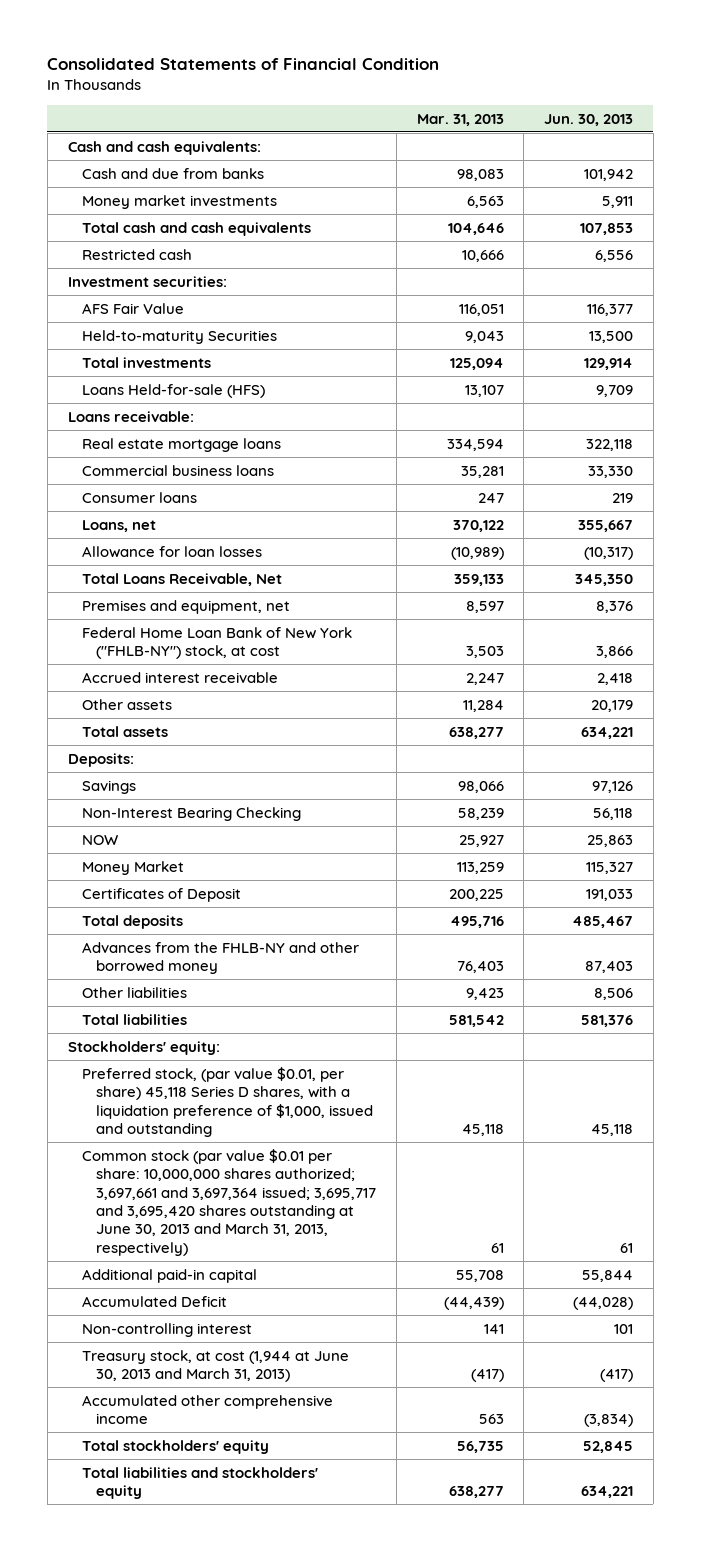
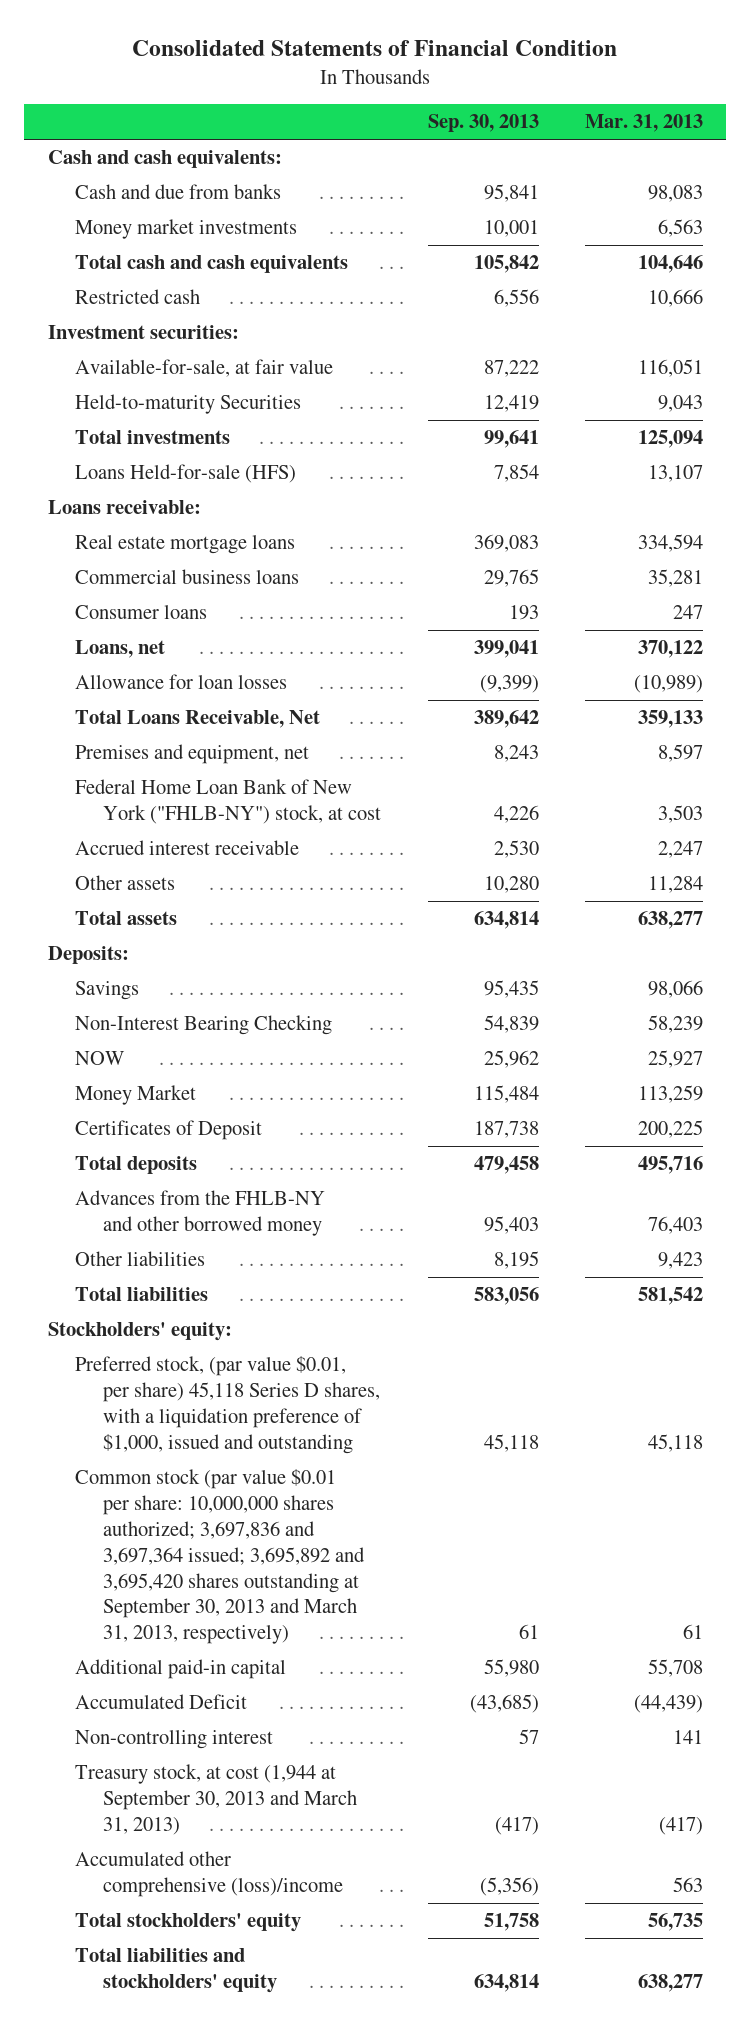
- | Mar. 31, 2013 | Jun. 30, 2013
+ | Sep. 30, 2013 | Mar. 31, 2013
- AFS Fair Value | 116,051 | 116,377
+ Available-for-sale, at fair value | 87,222 | 116,051
- Common stock (par value $0.01 per share: 10,000,000 shares authorized; 3,697,661 and 3,697,364 issued; 3,695,717 and 3,695,420 shares outstanding at June 30, 2013 and March 31, 2013, respectively) | 61 | 61
+ Common stock (par value $0.01 per share: 10,000,000 shares authorized; 3,697,836 and 3,697,364 issued; 3,695,892 and 3,695,420 shares outstanding at September 30, 2013 and March 31, 2013, respectively) | 61 | 61
- Treasury stock, at cost (1,944 at June 30, 2013 and March 31, 2013) | (417) | (417)
- Accumulated other comprehensive income | 563 | (3,834)
+ Treasury stock, at cost (1,944 at September 30, 2013 and March 31, 2013) | (417) | (417)
+ Accumulated other comprehensive (loss)/income | (5,356) | 563

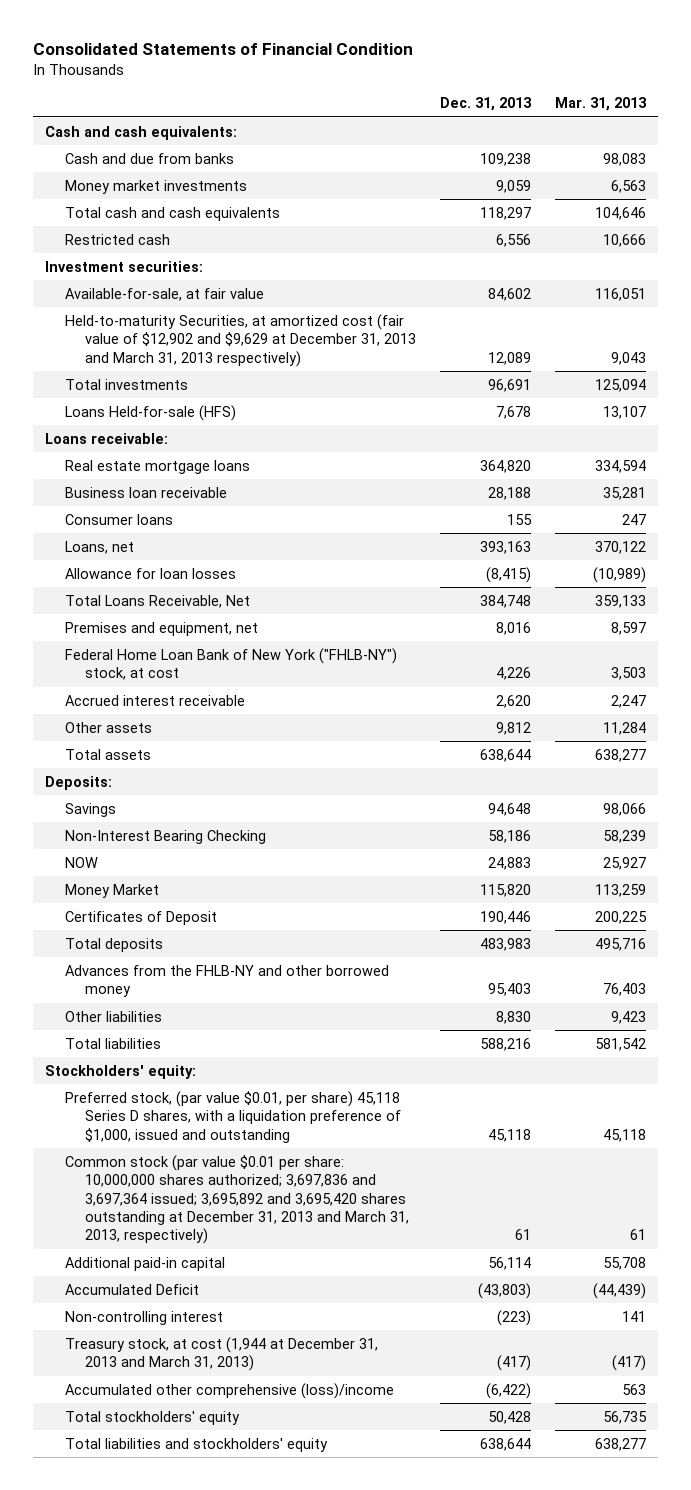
- | Sep. 30, 2013 | Mar. 31, 2013
+ | Dec. 31, 2013 | Mar. 31, 2013
- Held-to-maturity Securities | 12,419 | 9,043
+ Held-to-maturity Securities, at amortized cost (fair value of $12,902 and $9,629 at December 31, 2013 and March 31, 2013 respectively) | 12,089 | 9,043
- Commercial business loans | 29,765 | 35,281
+ Business loan receivable | 28,188 | 35,281
- Common stock (par value $0.01 per share: 10,000,000 shares authorized; 3,697,836 and 3,697,364 issued; 3,695,892 and 3,695,420 shares outstanding at September 30, 2013 and March 31, 2013, respectively) | 61 | 61
+ Common stock (par value $0.01 per share: 10,000,000 shares authorized; 3,697,836 and 3,697,364 issued; 3,695,892 and 3,695,420 shares outstanding at December 31, 2013 and March 31, 2013, respectively) | 61 | 61
- Treasury stock, at cost (1,944 at September 30, 2013 and March 31, 2013) | (417) | (417)
+ Treasury stock, at cost (1,944 at December 31, 2013 and March 31, 2013) | (417) | (417)

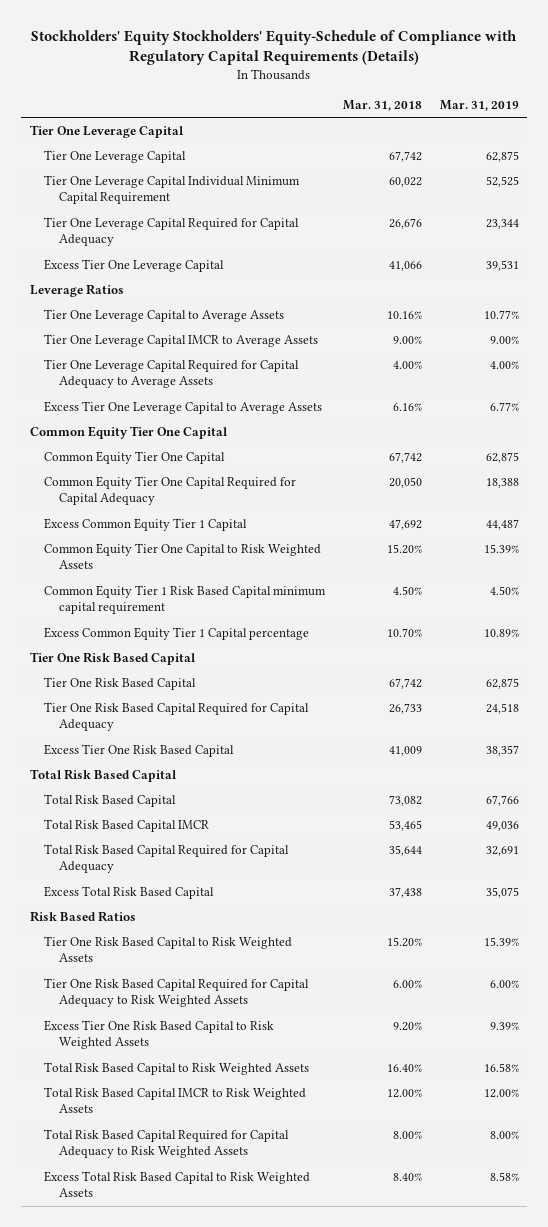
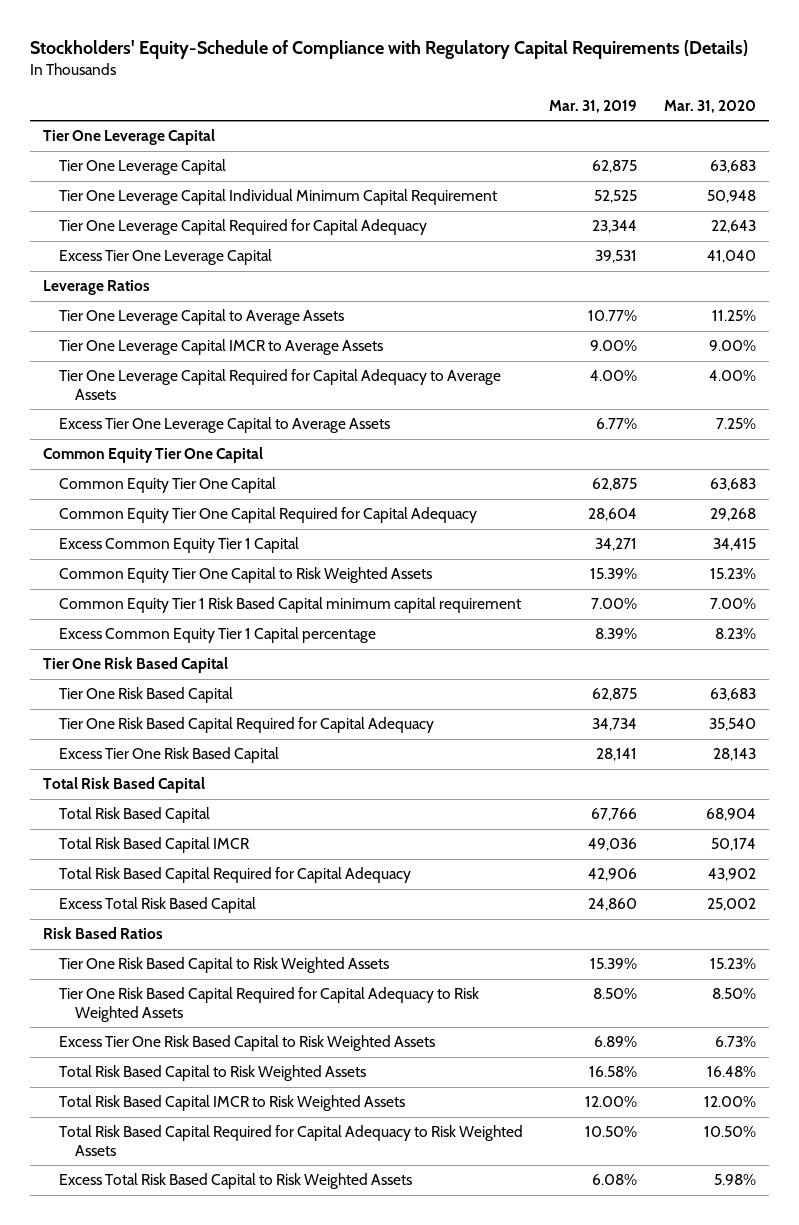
- Stockholders' Equity Stockholders' Equity-Schedule of Compliance with Regulatory Capital Requirements (Details)
+ Stockholders' Equity-Schedule of Compliance with Regulatory Capital Requirements (Details)
- | Mar. 31, 2018 | Mar. 31, 2019
+ | Mar. 31, 2019 | Mar. 31, 2020
- Common Equity Tier One Capital Required for Capital Adequacy | 20,050 | 18,388
- Excess Common Equity Tier 1 Capital | 47,692 | 44,487
+ Common Equity Tier One Capital Required for Capital Adequacy | 28,604 | 29,268
+ Excess Common Equity Tier 1 Capital | 34,271 | 34,415
- Common Equity Tier 1 Risk Based Capital minimum capital requirement | 4.50% | 4.50%
- Excess Common Equity Tier 1 Capital percentage | 10.70% | 10.89%
+ Common Equity Tier 1 Risk Based Capital minimum capital requirement | 7.00% | 7.00%
+ Excess Common Equity Tier 1 Capital percentage | 8.39% | 8.23%
- Tier One Risk Based Capital Required for Capital Adequacy | 26,733 | 24,518
- Excess Tier One Risk Based Capital | 41,009 | 38,357
+ Tier One Risk Based Capital Required for Capital Adequacy | 34,734 | 35,540
+ Excess Tier One Risk Based Capital | 28,141 | 28,143
- Total Risk Based Capital Required for Capital Adequacy | 35,644 | 32,691
- Excess Total Risk Based Capital | 37,438 | 35,075
+ Total Risk Based Capital Required for Capital Adequacy | 42,906 | 43,902
+ Excess Total Risk Based Capital | 24,860 | 25,002
- Tier One Risk Based Capital Required for Capital Adequacy to Risk Weighted Assets | 6.00% | 6.00%
- Excess Tier One Risk Based Capital to Risk Weighted Assets | 9.20% | 9.39%
+ Tier One Risk Based Capital Required for Capital Adequacy to Risk Weighted Assets | 8.50% | 8.50%
+ Excess Tier One Risk Based Capital to Risk Weighted Assets | 6.89% | 6.73%
- Total Risk Based Capital Required for Capital Adequacy to Risk Weighted Assets | 8.00% | 8.00%
- Excess Total Risk Based Capital to Risk Weighted Assets | 8.40% | 8.58%
+ Total Risk Based Capital Required for Capital Adequacy to Risk Weighted Assets | 10.50% | 10.50%
+ Excess Total Risk Based Capital to Risk Weighted Assets | 6.08% | 5.98%

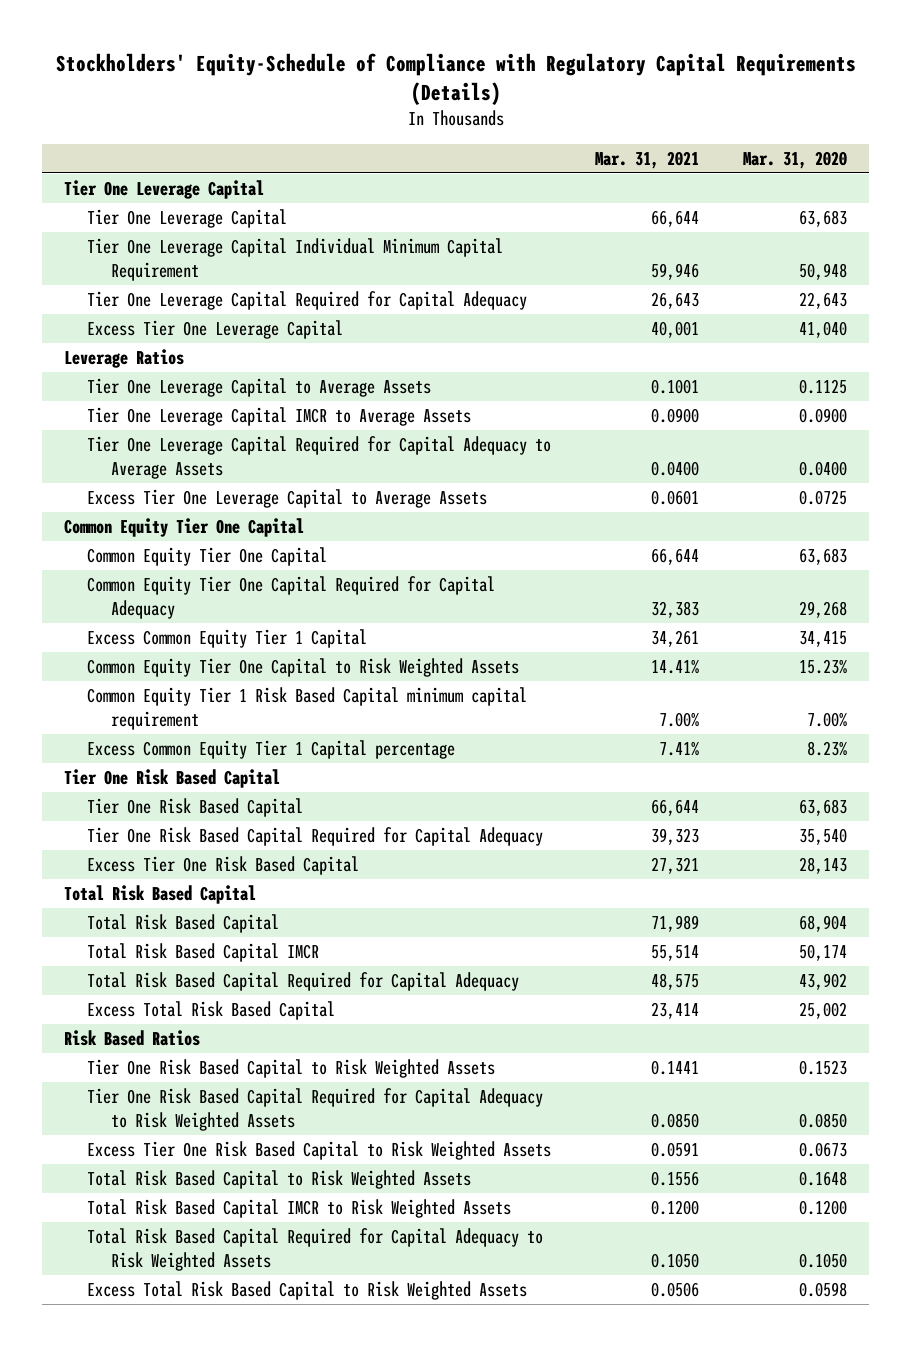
- | Mar. 31, 2019 | Mar. 31, 2020
+ | Mar. 31, 2021 | Mar. 31, 2020
- Tier One Leverage Capital to Average Assets | 10.77% | 11.25%
- Tier One Leverage Capital IMCR to Average Assets | 9.00% | 9.00%
- Tier One Leverage Capital Required for Capital Adequacy to Average Assets | 4.00% | 4.00%
- Excess Tier One Leverage Capital to Average Assets | 6.77% | 7.25%
+ Tier One Leverage Capital to Average Assets | 0.1001 | 0.1125
+ Tier One Leverage Capital IMCR to Average Assets | 0.0900 | 0.0900
+ Tier One Leverage Capital Required for Capital Adequacy to Average Assets | 0.0400 | 0.0400
+ Excess Tier One Leverage Capital to Average Assets | 0.0601 | 0.0725
- Tier One Risk Based Capital to Risk Weighted Assets | 15.39% | 15.23%
- Tier One Risk Based Capital Required for Capital Adequacy to Risk Weighted Assets | 8.50% | 8.50%
- Excess Tier One Risk Based Capital to Risk Weighted Assets | 6.89% | 6.73%
- Total Risk Based Capital to Risk Weighted Assets | 16.58% | 16.48%
- Total Risk Based Capital IMCR to Risk Weighted Assets | 12.00% | 12.00%
- Total Risk Based Capital Required for Capital Adequacy to Risk Weighted Assets | 10.50% | 10.50%
- Excess Total Risk Based Capital to Risk Weighted Assets | 6.08% | 5.98%
+ Tier One Risk Based Capital to Risk Weighted Assets | 0.1441 | 0.1523
+ Tier One Risk Based Capital Required for Capital Adequacy to Risk Weighted Assets | 0.0850 | 0.0850
+ Excess Tier One Risk Based Capital to Risk Weighted Assets | 0.0591 | 0.0673
+ Total Risk Based Capital to Risk Weighted Assets | 0.1556 | 0.1648
+ Total Risk Based Capital IMCR to Risk Weighted Assets | 0.1200 | 0.1200
+ Total Risk Based Capital Required for Capital Adequacy to Risk Weighted Assets | 0.1050 | 0.1050
+ Excess Total Risk Based Capital to Risk Weighted Assets | 0.0506 | 0.0598

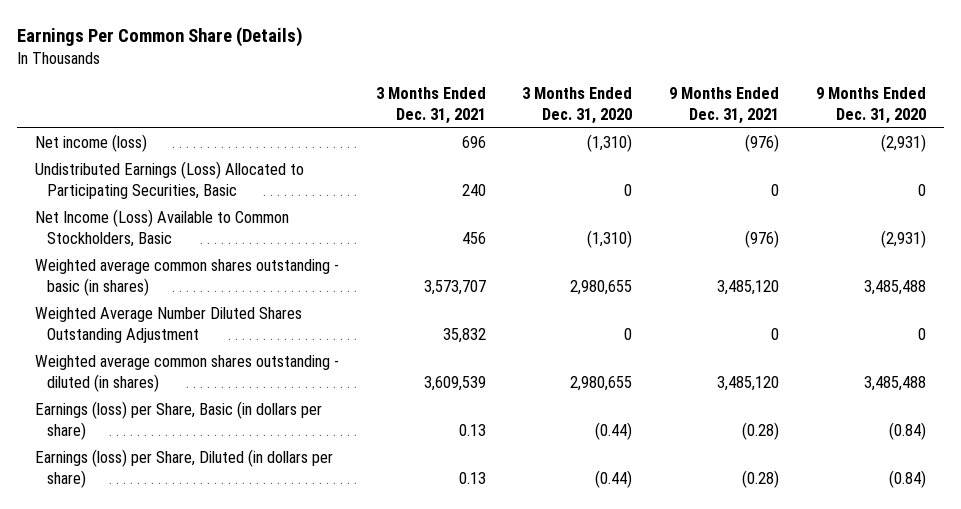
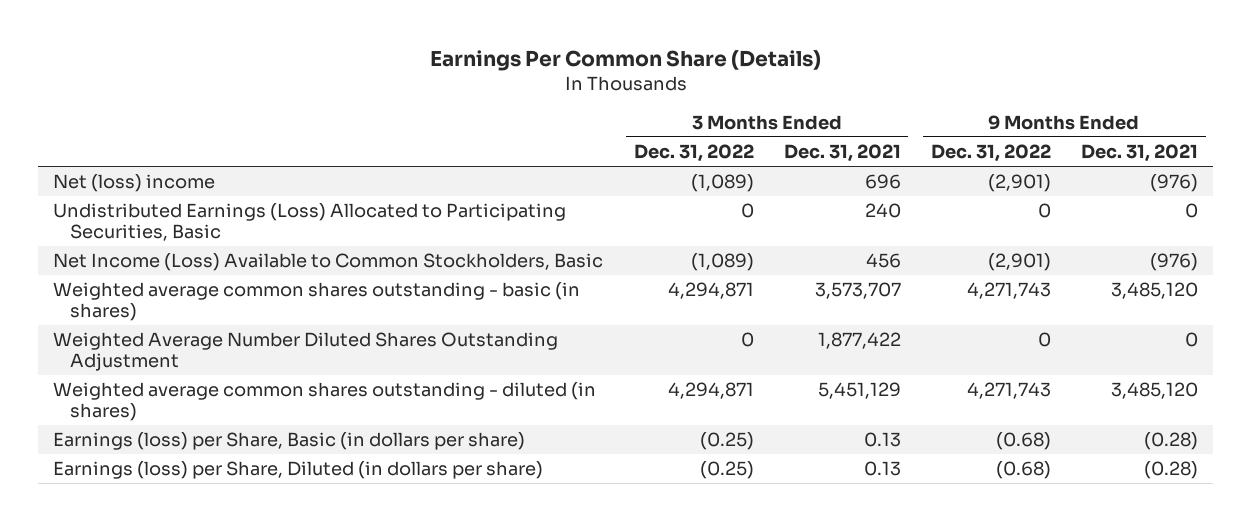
- | 3 Months Ended Dec. 31, 2021 | 3 Months Ended Dec. 31, 2020 | 9 Months Ended Dec. 31, 2021 | 9 Months Ended Dec. 31, 2020
+ | 3 Months Ended Dec. 31, 2022 | 3 Months Ended Dec. 31, 2021 | 9 Months Ended Dec. 31, 2022 | 9 Months Ended Dec. 31, 2021
- Net income (loss) | 696 | (1,310) | (976) | (2,931)
+ Net (loss) income | (1,089) | 696 | (2,901) | (976)
- Weighted Average Number Diluted Shares Outstanding Adjustment | 35,832 | 0 | 0 | 0
- Weighted average common shares outstanding - diluted (in shares) | 3,609,539 | 2,980,655 | 3,485,120 | 3,485,488
+ Weighted Average Number Diluted Shares Outstanding Adjustment | 0 | 1,877,422 | 0 | 0
+ Weighted average common shares outstanding - diluted (in shares) | 4,294,871 | 5,451,129 | 4,271,743 | 3,485,120

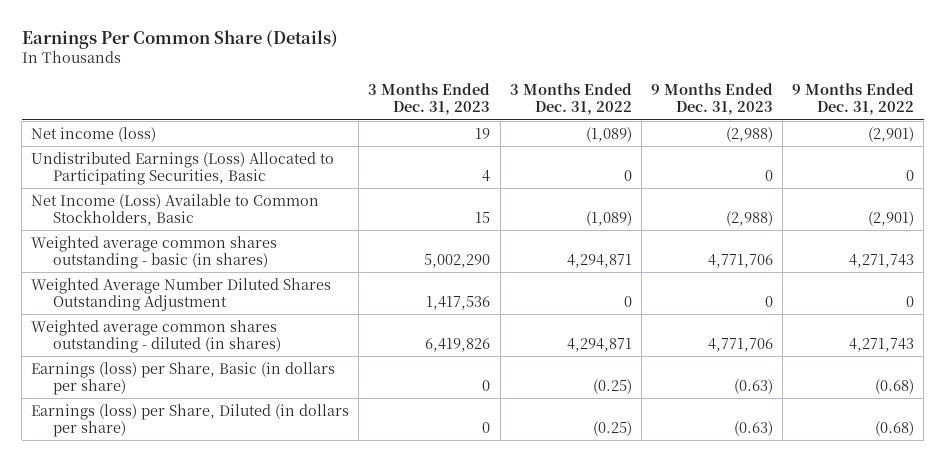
- | 3 Months Ended Dec. 31, 2022 | 3 Months Ended Dec. 31, 2021 | 9 Months Ended Dec. 31, 2022 | 9 Months Ended Dec. 31, 2021
+ | 3 Months Ended Dec. 31, 2023 | 3 Months Ended Dec. 31, 2022 | 9 Months Ended Dec. 31, 2023 | 9 Months Ended Dec. 31, 2022
- Net (loss) income | (1,089) | 696 | (2,901) | (976)
+ Net income (loss) | 19 | (1,089) | (2,988) | (2,901)

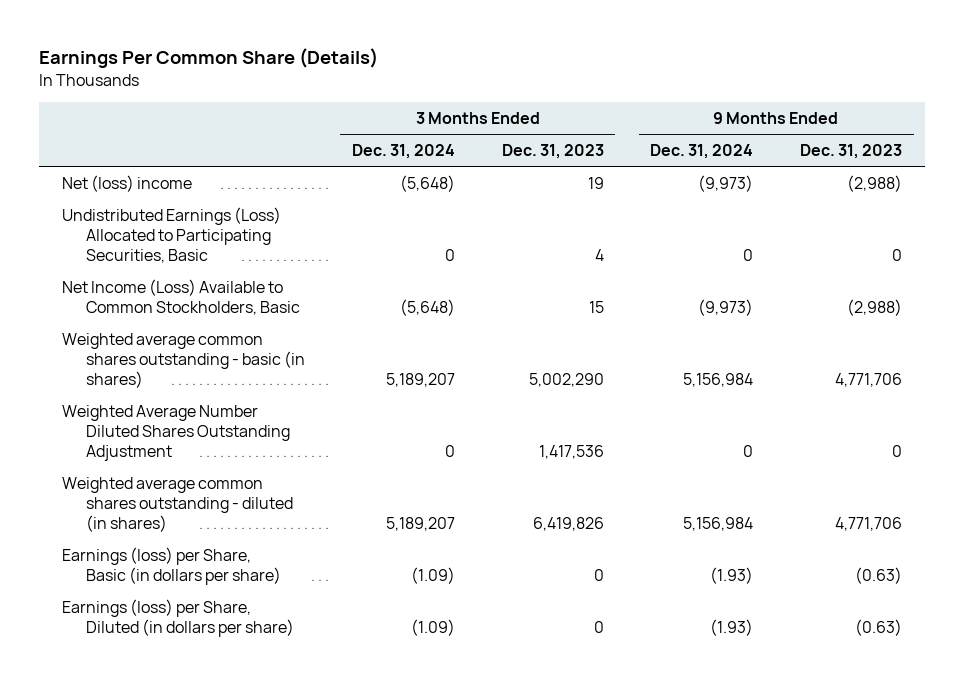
- | 3 Months Ended Dec. 31, 2023 | 3 Months Ended Dec. 31, 2022 | 9 Months Ended Dec. 31, 2023 | 9 Months Ended Dec. 31, 2022
+ | 3 Months Ended Dec. 31, 2024 | 3 Months Ended Dec. 31, 2023 | 9 Months Ended Dec. 31, 2024 | 9 Months Ended Dec. 31, 2023
- Net income (loss) | 19 | (1,089) | (2,988) | (2,901)
+ Net (loss) income | (5,648) | 19 | (9,973) | (2,988)

